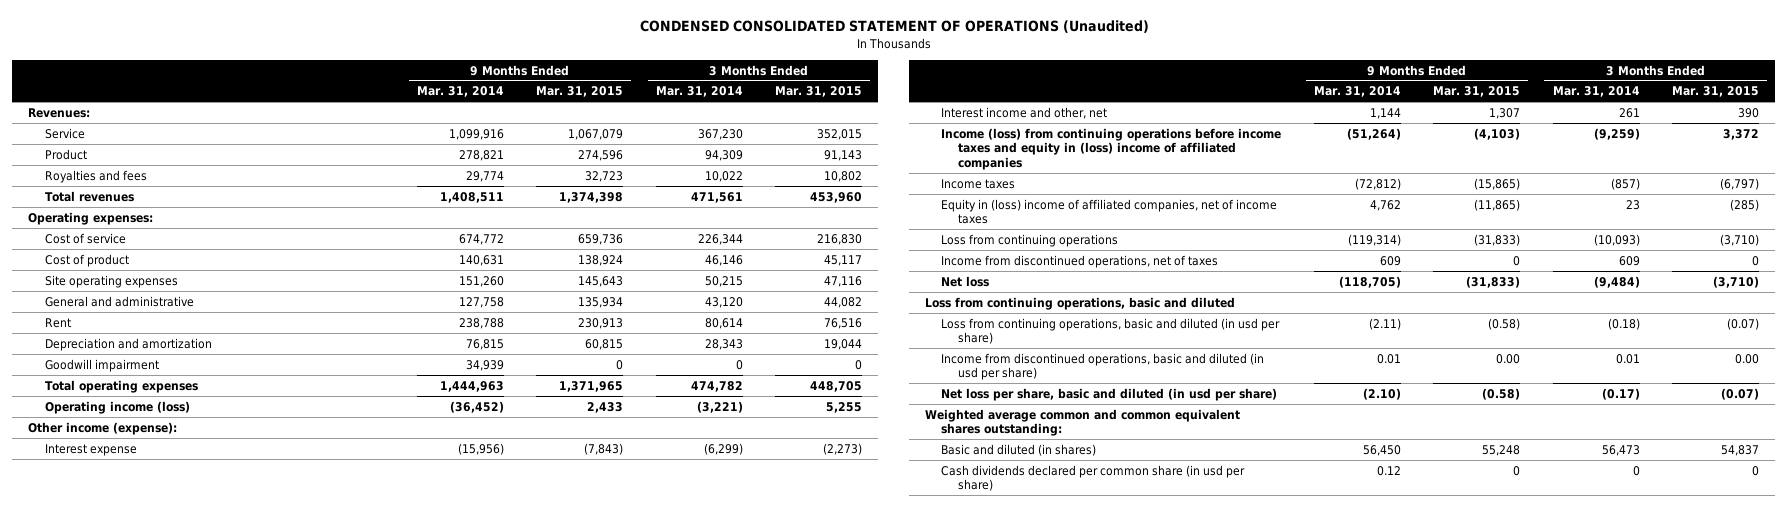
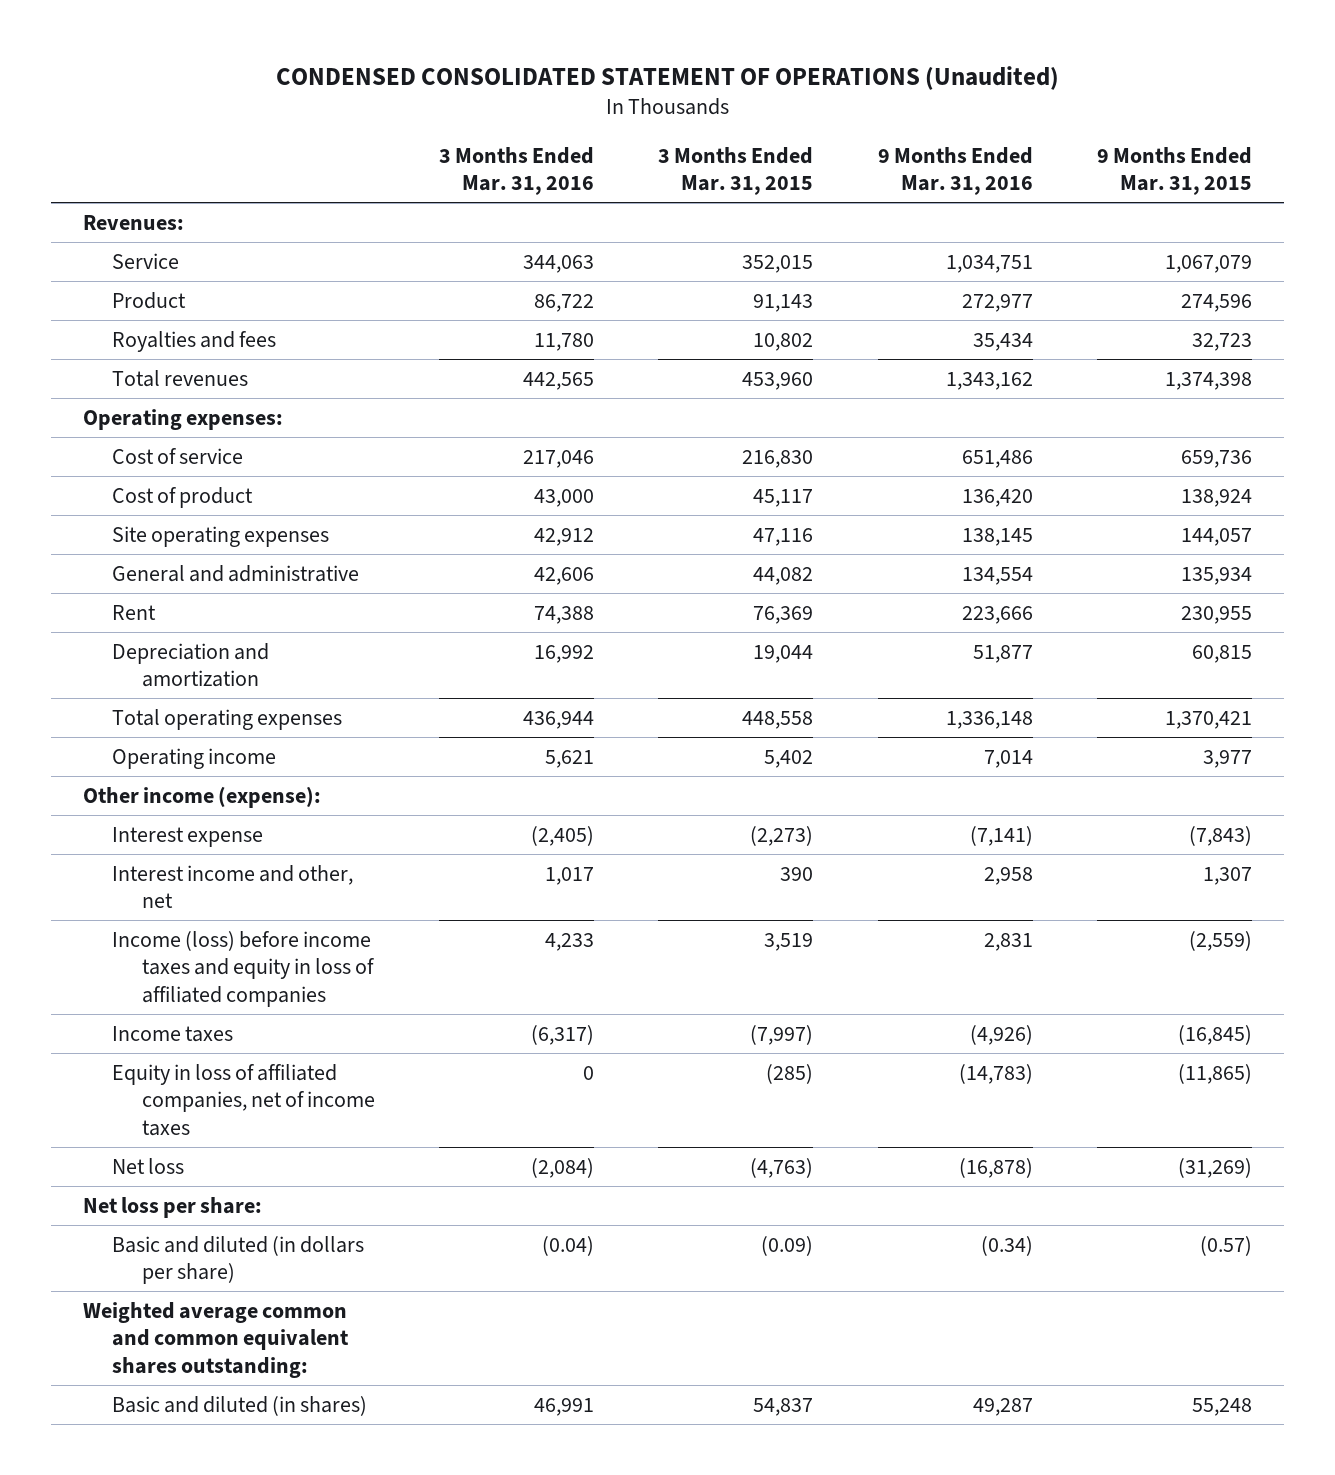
- | 9 Months Ended Mar. 31, 2014 | 9 Months Ended Mar. 31, 2015 | 3 Months Ended Mar. 31, 2014 | 3 Months Ended Mar. 31, 2015
+ | 3 Months Ended Mar. 31, 2016 | 3 Months Ended Mar. 31, 2015 | 9 Months Ended Mar. 31, 2016 | 9 Months Ended Mar. 31, 2015
- Site operating expenses | 151,260 | 145,643 | 50,215 | 47,116
+ Site operating expenses | 42,912 | 47,116 | 138,145 | 144,057
- Rent | 238,788 | 230,913 | 80,614 | 76,516
+ Rent | 74,388 | 76,369 | 223,666 | 230,955
- Goodwill impairment | 34,939 | 0 | 0 | 0
- Total operating expenses | 1,444,963 | 1,371,965 | 474,782 | 448,705
- Operating income (loss) | (36,452) | 2,433 | (3,221) | 5,255
+ Total operating expenses | 436,944 | 448,558 | 1,336,148 | 1,370,421
+ Operating income | 5,621 | 5,402 | 7,014 | 3,977
- Income (loss) from continuing operations before income taxes and equity in (loss) income of affiliated companies | (51,264) | (4,103) | (9,259) | 3,372
- Income taxes | (72,812) | (15,865) | (857) | (6,797)
- Equity in (loss) income of affiliated companies, net of income taxes | 4,762 | (11,865) | 23 | (285)
- Loss from continuing operations | (119,314) | (31,833) | (10,093) | (3,710)
- Income from discontinued operations, net of taxes | 609 | 0 | 609 | 0
- Net loss | (118,705) | (31,833) | (9,484) | (3,710)
- Loss from continuing operations, basic and diluted
- Loss from continuing operations, basic and diluted (in usd per share) | (2.11) | (0.58) | (0.18) | (0.07)
- Income from discontinued operations, basic and diluted (in usd per share) | 0.01 | 0.00 | 0.01 | 0.00
- Net loss per share, basic and diluted (in usd per share) | (2.10) | (0.58) | (0.17) | (0.07)
+ Income (loss) before income taxes and equity in loss of affiliated companies | 4,233 | 3,519 | 2,831 | (2,559)
+ Income taxes | (6,317) | (7,997) | (4,926) | (16,845)
+ Equity in loss of affiliated companies, net of income taxes | 0 | (285) | (14,783) | (11,865)
+ Net loss | (2,084) | (4,763) | (16,878) | (31,269)
+ Net loss per share:
+ Basic and diluted (in dollars per share) | (0.04) | (0.09) | (0.34) | (0.57)
- Cash dividends declared per common share (in usd per share) | 0.12 | 0 | 0 | 0

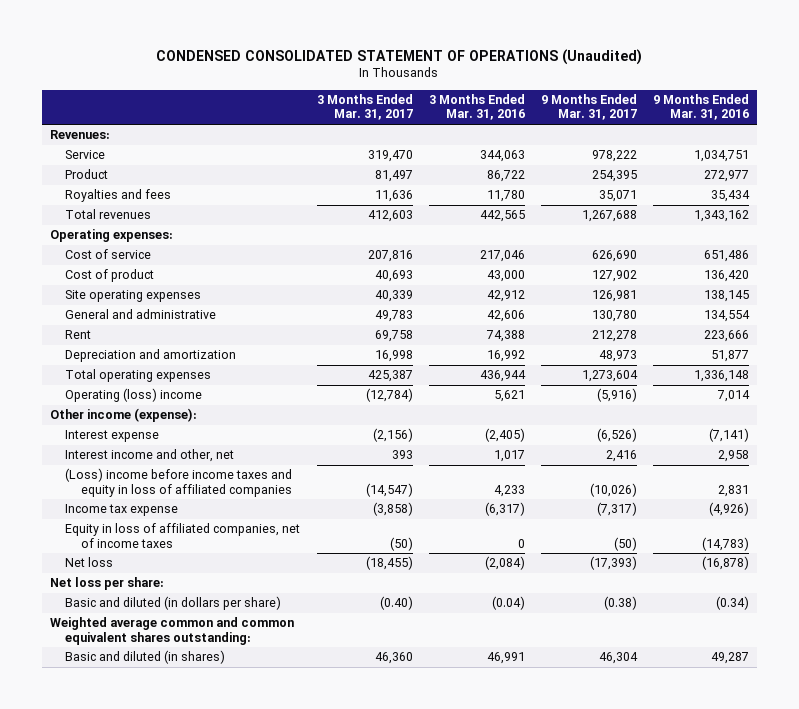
- | 3 Months Ended Mar. 31, 2016 | 3 Months Ended Mar. 31, 2015 | 9 Months Ended Mar. 31, 2016 | 9 Months Ended Mar. 31, 2015
+ | 3 Months Ended Mar. 31, 2017 | 3 Months Ended Mar. 31, 2016 | 9 Months Ended Mar. 31, 2017 | 9 Months Ended Mar. 31, 2016
- Operating income | 5,621 | 5,402 | 7,014 | 3,977
+ Operating (loss) income | (12,784) | 5,621 | (5,916) | 7,014
- Income (loss) before income taxes and equity in loss of affiliated companies | 4,233 | 3,519 | 2,831 | (2,559)
- Income taxes | (6,317) | (7,997) | (4,926) | (16,845)
+ (Loss) income before income taxes and equity in loss of affiliated companies | (14,547) | 4,233 | (10,026) | 2,831
+ Income tax expense | (3,858) | (6,317) | (7,317) | (4,926)

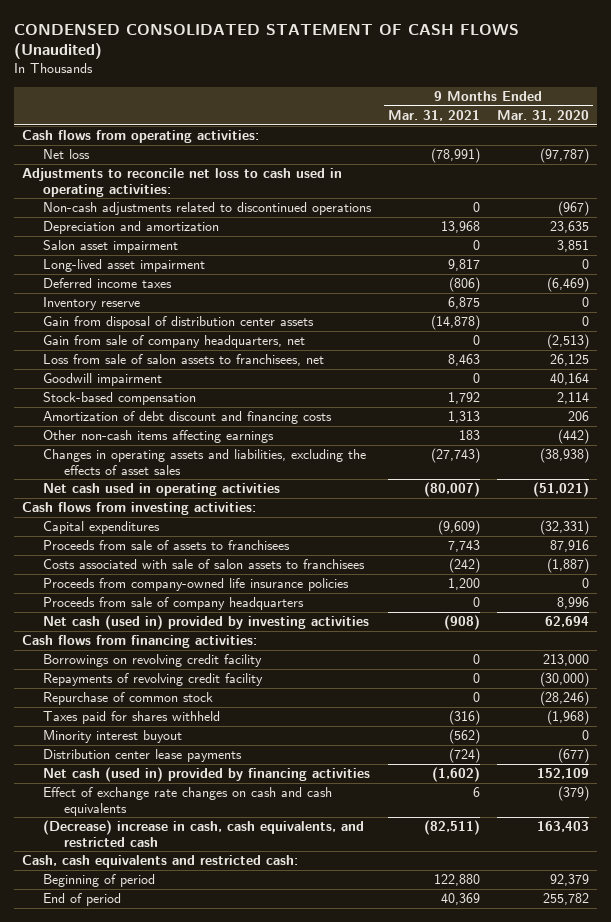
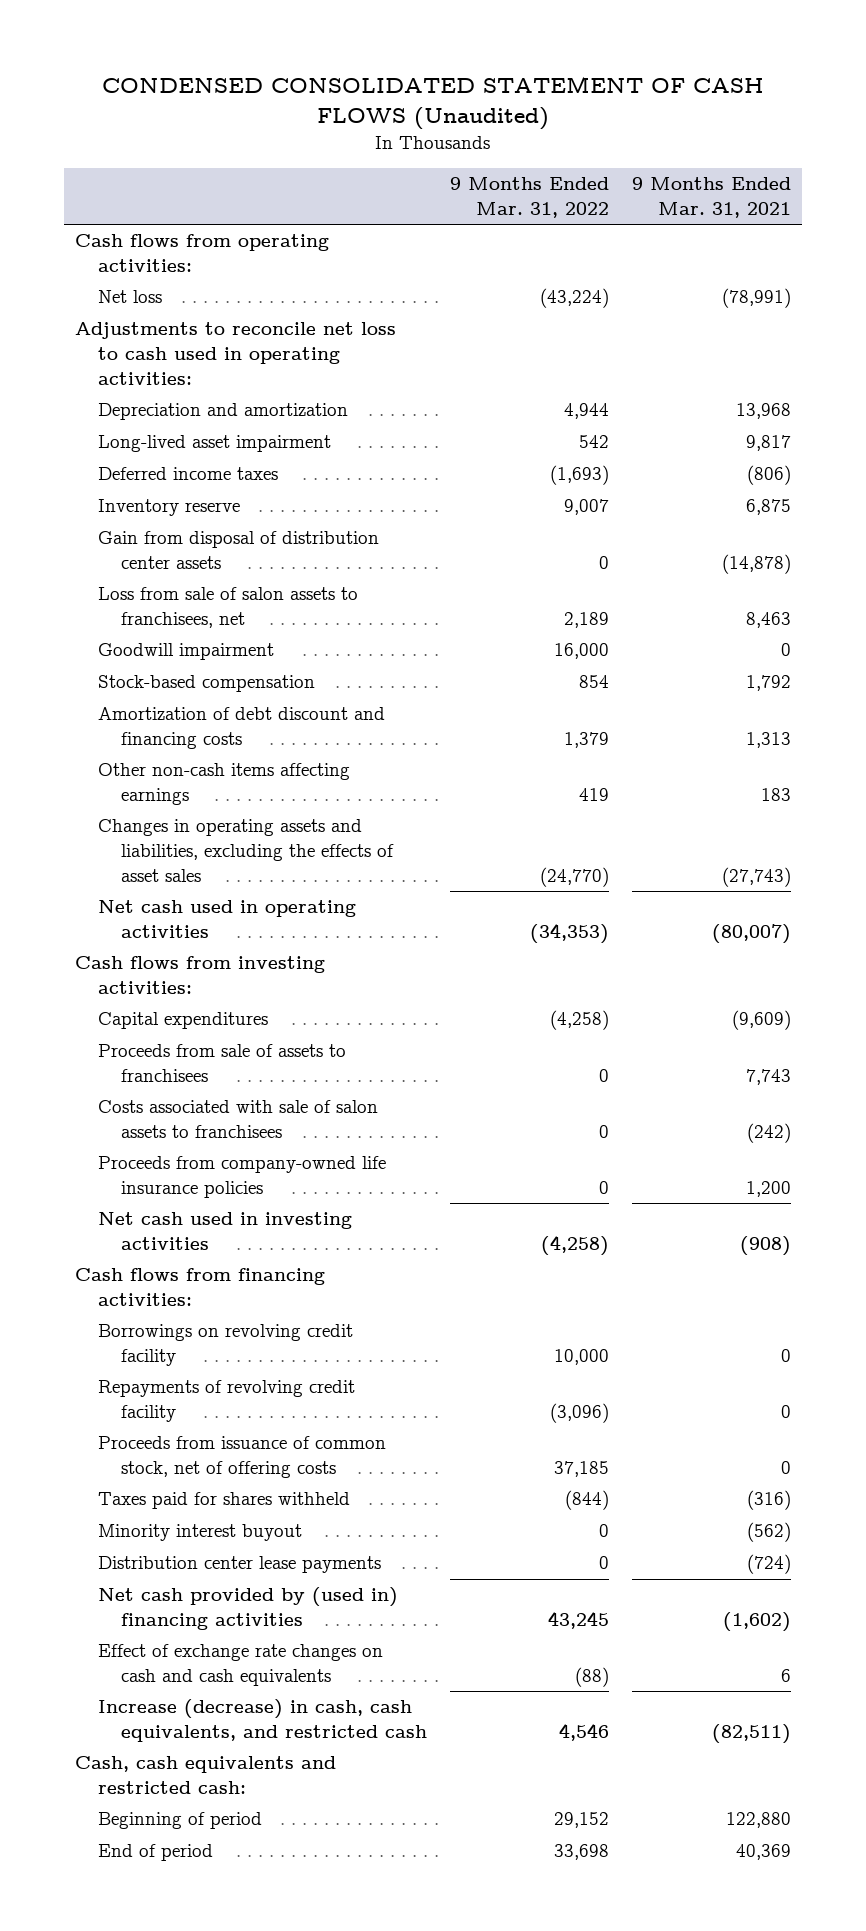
- | 9 Months Ended Mar. 31, 2021 | 9 Months Ended Mar. 31, 2020
+ | 9 Months Ended Mar. 31, 2022 | 9 Months Ended Mar. 31, 2021
- Non-cash adjustments related to discontinued operations | 0 | (967)
- Salon asset impairment | 0 | 3,851
- Gain from sale of company headquarters, net | 0 | (2,513)
- Proceeds from sale of company headquarters | 0 | 8,996
- Net cash (used in) provided by investing activities | (908) | 62,694
+ Net cash used in investing activities | (4,258) | (908)
- Repurchase of common stock | 0 | (28,246)
+ Proceeds from issuance of common stock, net of offering costs | 37,185 | 0
- Net cash (used in) provided by financing activities | (1,602) | 152,109
+ Net cash provided by (used in) financing activities | 43,245 | (1,602)
- (Decrease) increase in cash, cash equivalents, and restricted cash | (82,511) | 163,403
+ Increase (decrease) in cash, cash equivalents, and restricted cash | 4,546 | (82,511)

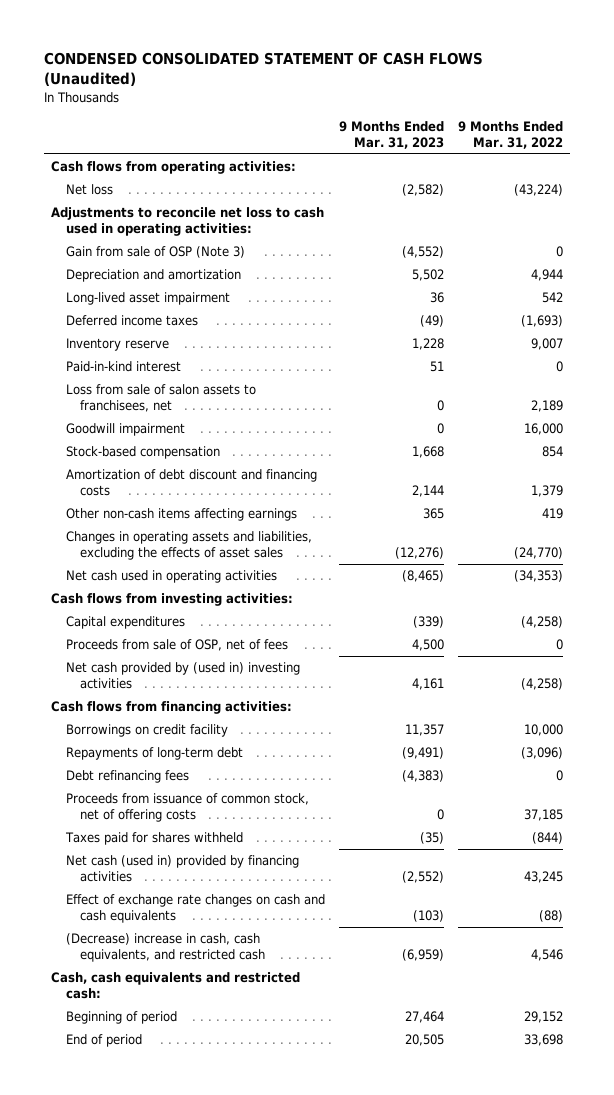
- | 9 Months Ended Mar. 31, 2022 | 9 Months Ended Mar. 31, 2021
+ | 9 Months Ended Mar. 31, 2023 | 9 Months Ended Mar. 31, 2022
+ Gain from sale of OSP (Note 3) | (4,552) | 0
- Gain from disposal of distribution center assets | 0 | (14,878)
+ Paid-in-kind interest | 51 | 0
- Proceeds from sale of assets to franchisees | 0 | 7,743
- Costs associated with sale of salon assets to franchisees | 0 | (242)
- Proceeds from company-owned life insurance policies | 0 | 1,200
- Net cash used in investing activities | (4,258) | (908)
+ Proceeds from sale of OSP, net of fees | 4,500 | 0
+ Net cash provided by (used in) investing activities | 4,161 | (4,258)
- Borrowings on revolving credit facility | 10,000 | 0
- Repayments of revolving credit facility | (3,096) | 0
+ Borrowings on credit facility | 11,357 | 10,000
+ Repayments of long-term debt | (9,491) | (3,096)
+ Debt refinancing fees | (4,383) | 0
- Minority interest buyout | 0 | (562)
- Distribution center lease payments | 0 | (724)
- Net cash provided by (used in) financing activities | 43,245 | (1,602)
+ Net cash (used in) provided by financing activities | (2,552) | 43,245
- Increase (decrease) in cash, cash equivalents, and restricted cash | 4,546 | (82,511)
+ (Decrease) increase in cash, cash equivalents, and restricted cash | (6,959) | 4,546

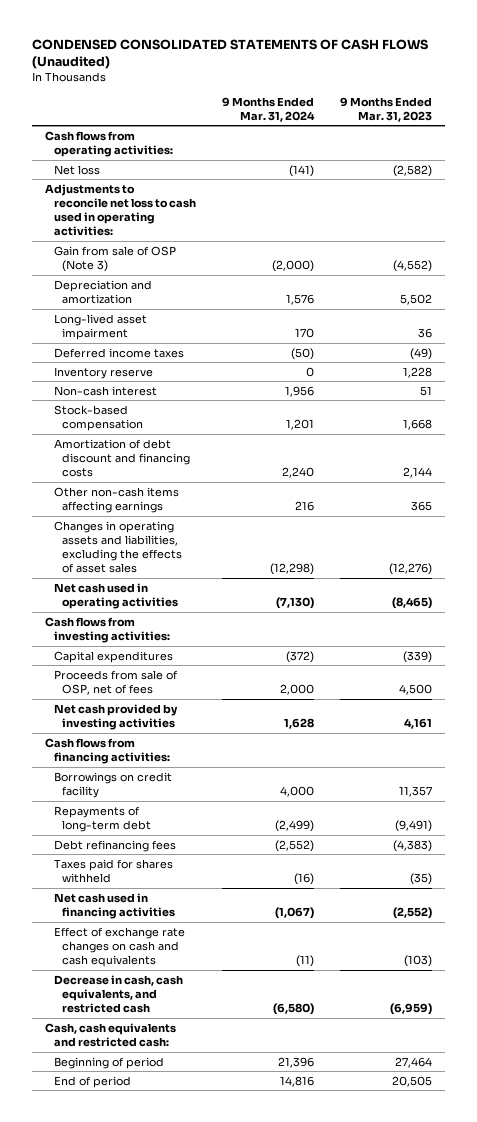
- CONDENSED CONSOLIDATED STATEMENT OF CASH FLOWS (Unaudited)
+ CONDENSED CONSOLIDATED STATEMENTS OF CASH FLOWS (Unaudited)
- | 9 Months Ended Mar. 31, 2023 | 9 Months Ended Mar. 31, 2022
+ | 9 Months Ended Mar. 31, 2024 | 9 Months Ended Mar. 31, 2023
- Paid-in-kind interest | 51 | 0
- Loss from sale of salon assets to franchisees, net | 0 | 2,189
- Goodwill impairment | 0 | 16,000
+ Non-cash interest | 1,956 | 51
- Net cash provided by (used in) investing activities | 4,161 | (4,258)
+ Net cash provided by investing activities | 1,628 | 4,161
- Proceeds from issuance of common stock, net of offering costs | 0 | 37,185
- Net cash (used in) provided by financing activities | (2,552) | 43,245
+ Net cash used in financing activities | (1,067) | (2,552)
- (Decrease) increase in cash, cash equivalents, and restricted cash | (6,959) | 4,546
+ Decrease in cash, cash equivalents, and restricted cash | (6,580) | (6,959)

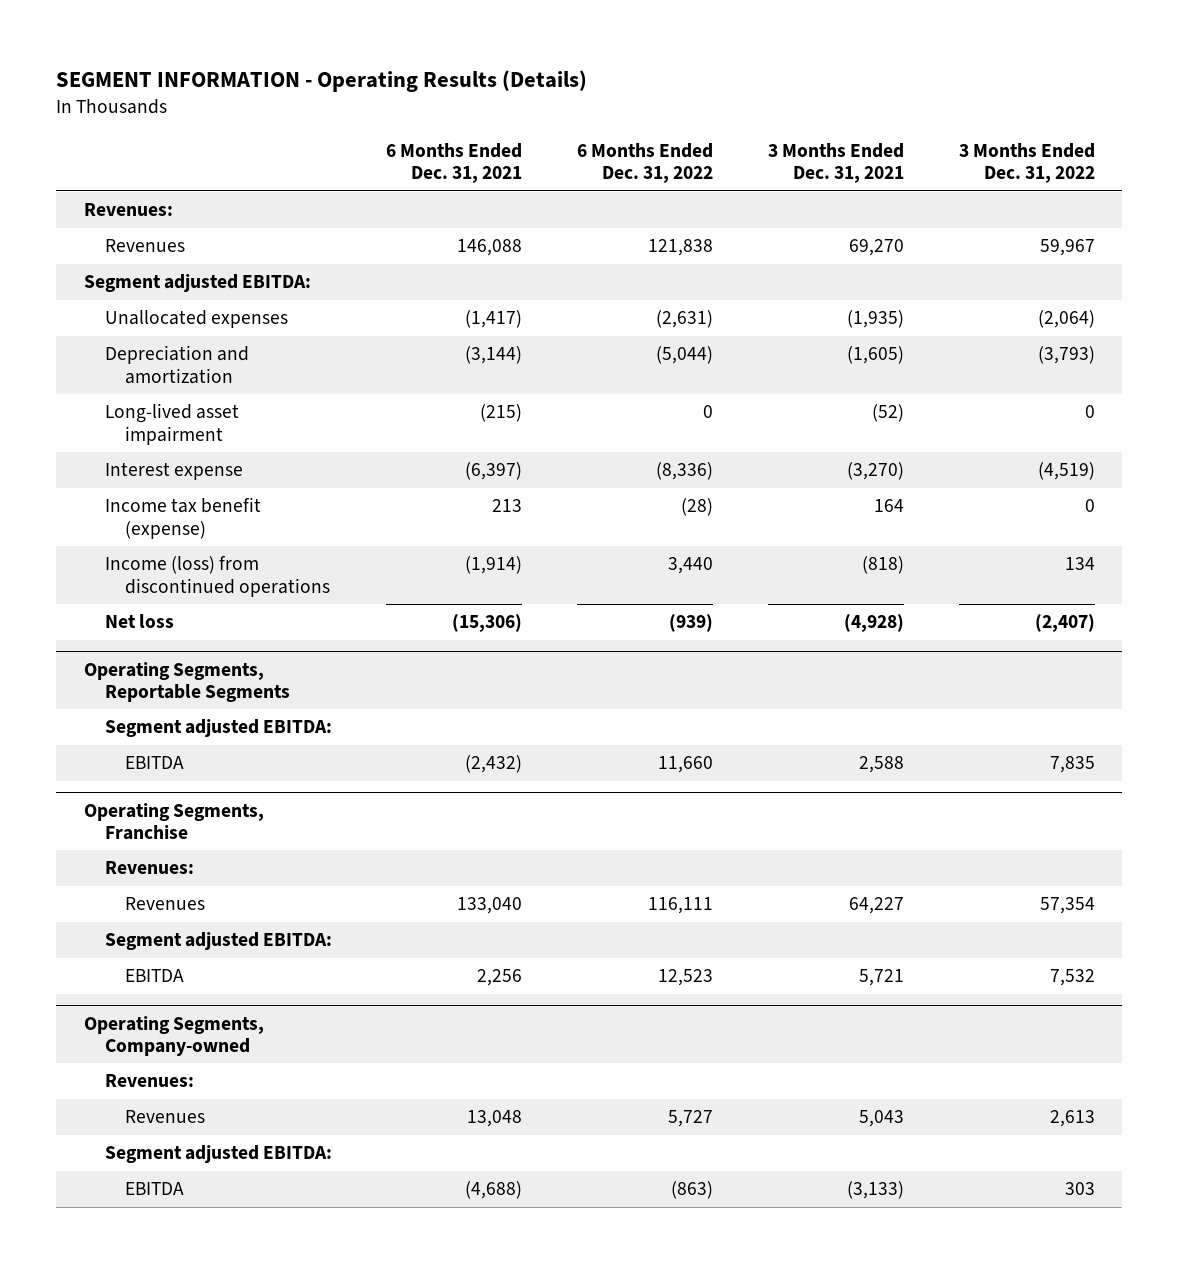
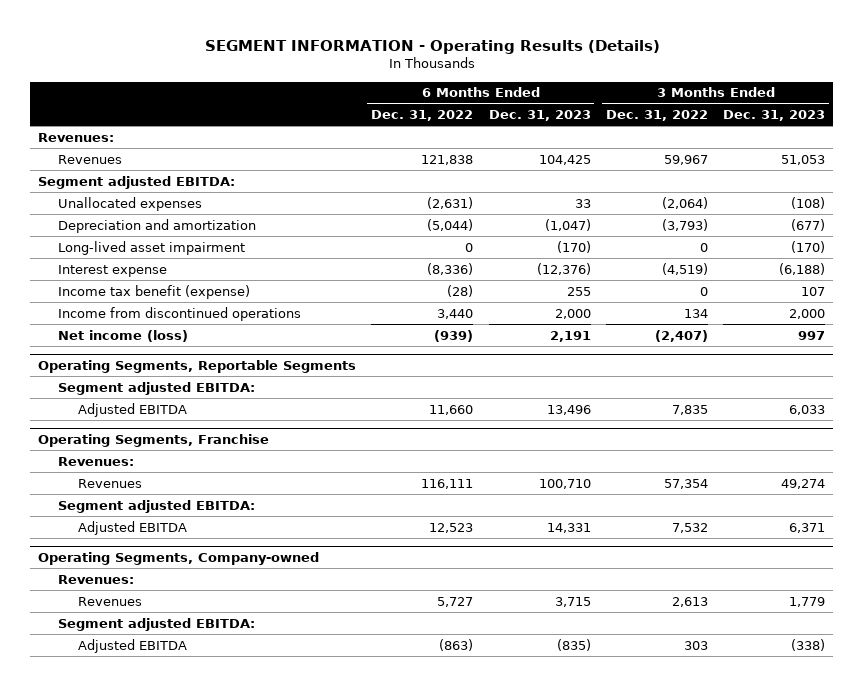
- | 6 Months Ended Dec. 31, 2021 | 6 Months Ended Dec. 31, 2022 | 3 Months Ended Dec. 31, 2021 | 3 Months Ended Dec. 31, 2022
+ | 6 Months Ended Dec. 31, 2022 | 6 Months Ended Dec. 31, 2023 | 3 Months Ended Dec. 31, 2022 | 3 Months Ended Dec. 31, 2023
- Income (loss) from discontinued operations | (1,914) | 3,440 | (818) | 134
- Net loss | (15,306) | (939) | (4,928) | (2,407)
+ Income from discontinued operations | 3,440 | 2,000 | 134 | 2,000
+ Net income (loss) | (939) | 2,191 | (2,407) | 997
@ Operating Segments, Reportable Segments
- EBITDA | (2,432) | 11,660 | 2,588 | 7,835
+ Adjusted EBITDA | 11,660 | 13,496 | 7,835 | 6,033
@ Operating Segments, Franchise
- EBITDA | 2,256 | 12,523 | 5,721 | 7,532
+ Adjusted EBITDA | 12,523 | 14,331 | 7,532 | 6,371
@ Operating Segments, Company-owned
- EBITDA | (4,688) | (863) | (3,133) | 303
+ Adjusted EBITDA | (863) | (835) | 303 | (338)

